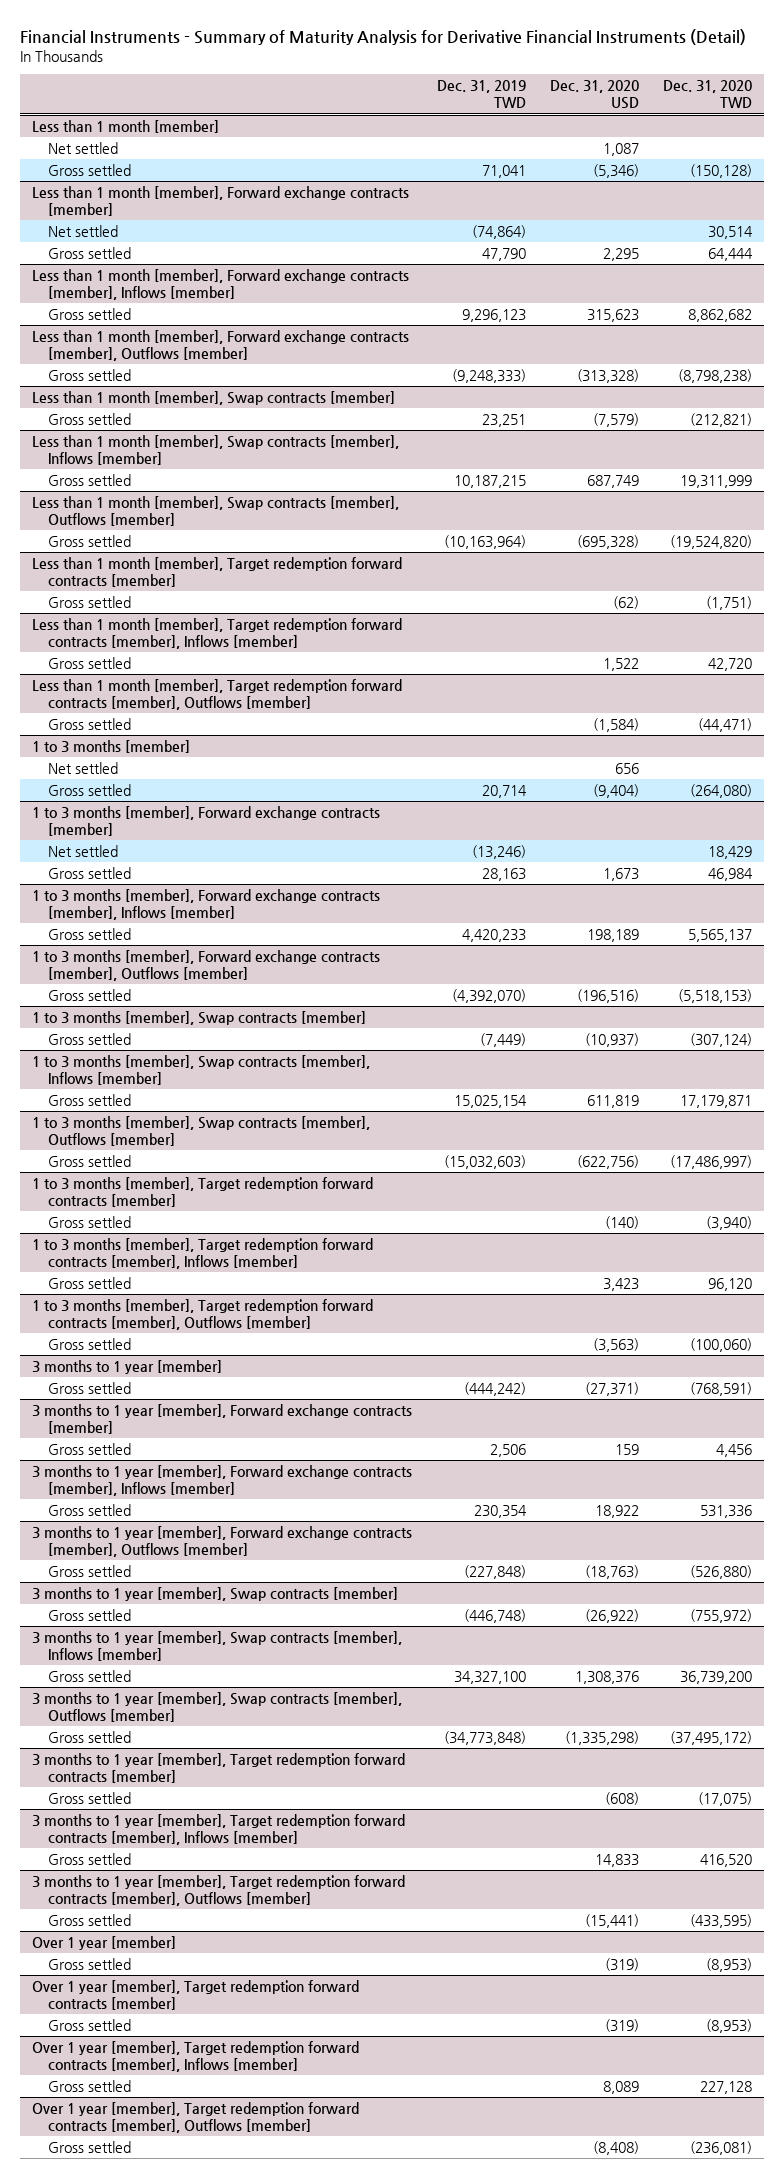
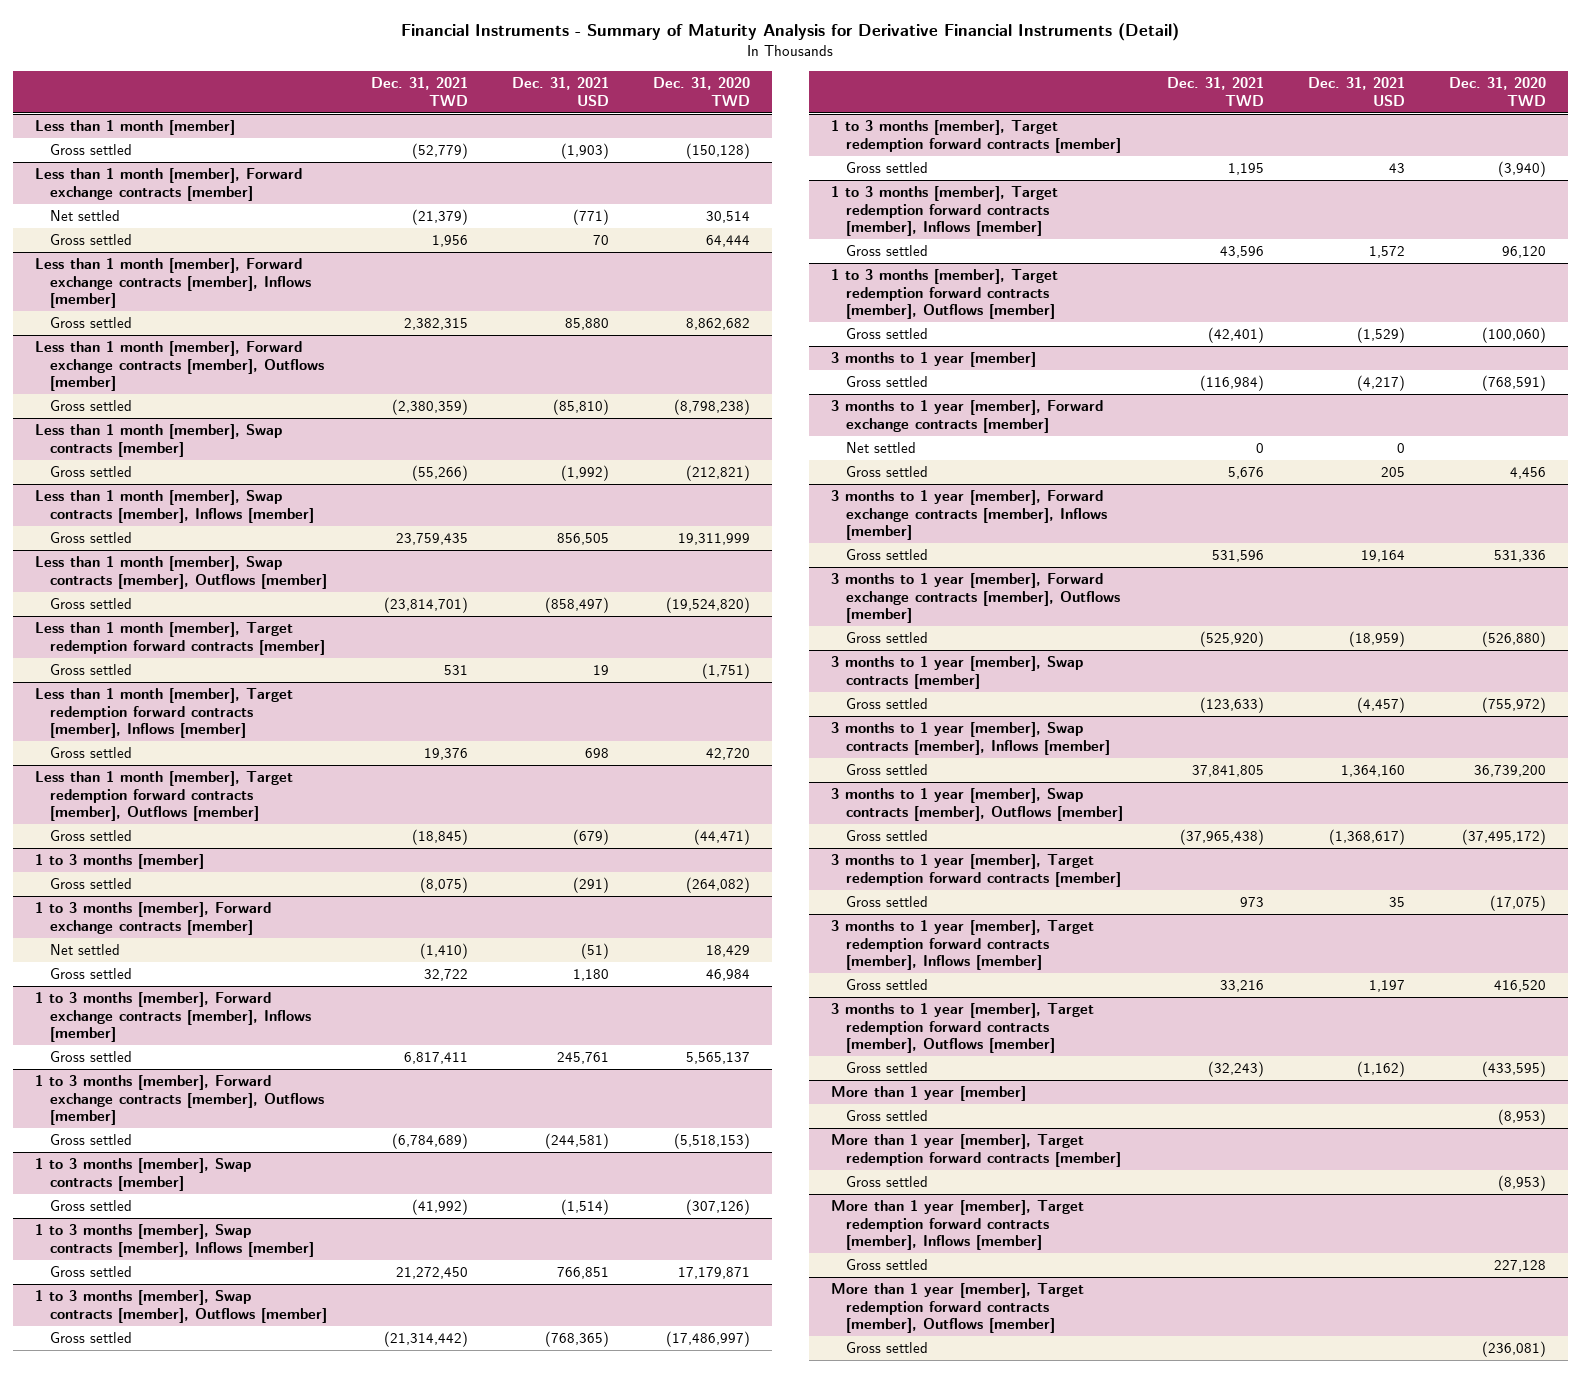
- | Dec. 31, 2019 TWD | Dec. 31, 2020 USD | Dec. 31, 2020 TWD
+ | Dec. 31, 2021 TWD | Dec. 31, 2021 USD | Dec. 31, 2020 TWD
@ Less than 1 month [member]
- Net settled | | 1,087 |
@ 1 to 3 months [member]
- Net settled | | 656 |
- Gross settled | 20,714 | (9,404) | (264,080)
+ Gross settled | (8,075) | (291) | (264,082)
@ 1 to 3 months [member], Swap contracts [member]
- Gross settled | (7,449) | (10,937) | (307,124)
+ Gross settled | (41,992) | (1,514) | (307,126)
@ 3 months to 1 year [member], Forward exchange contracts [member]
+ Net settled | 0 | 0 |
- Over 1 year [member]
+ More than 1 year [member]
- Over 1 year [member], Target redemption forward contracts [member]
+ More than 1 year [member], Target redemption forward contracts [member]
- Over 1 year [member], Target redemption forward contracts [member], Inflows [member]
+ More than 1 year [member], Target redemption forward contracts [member], Inflows [member]
- Over 1 year [member], Target redemption forward contracts [member], Outflows [member]
+ More than 1 year [member], Target redemption forward contracts [member], Outflows [member]

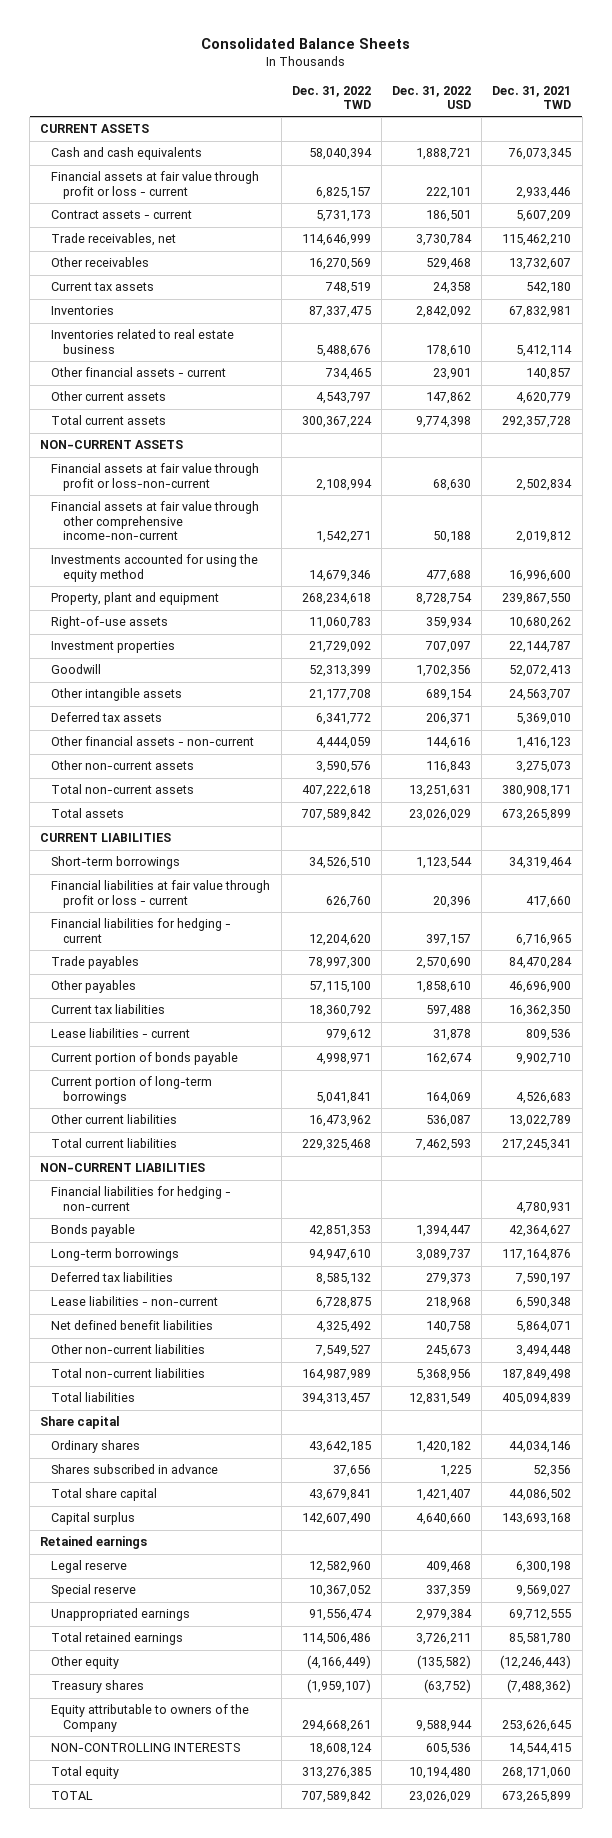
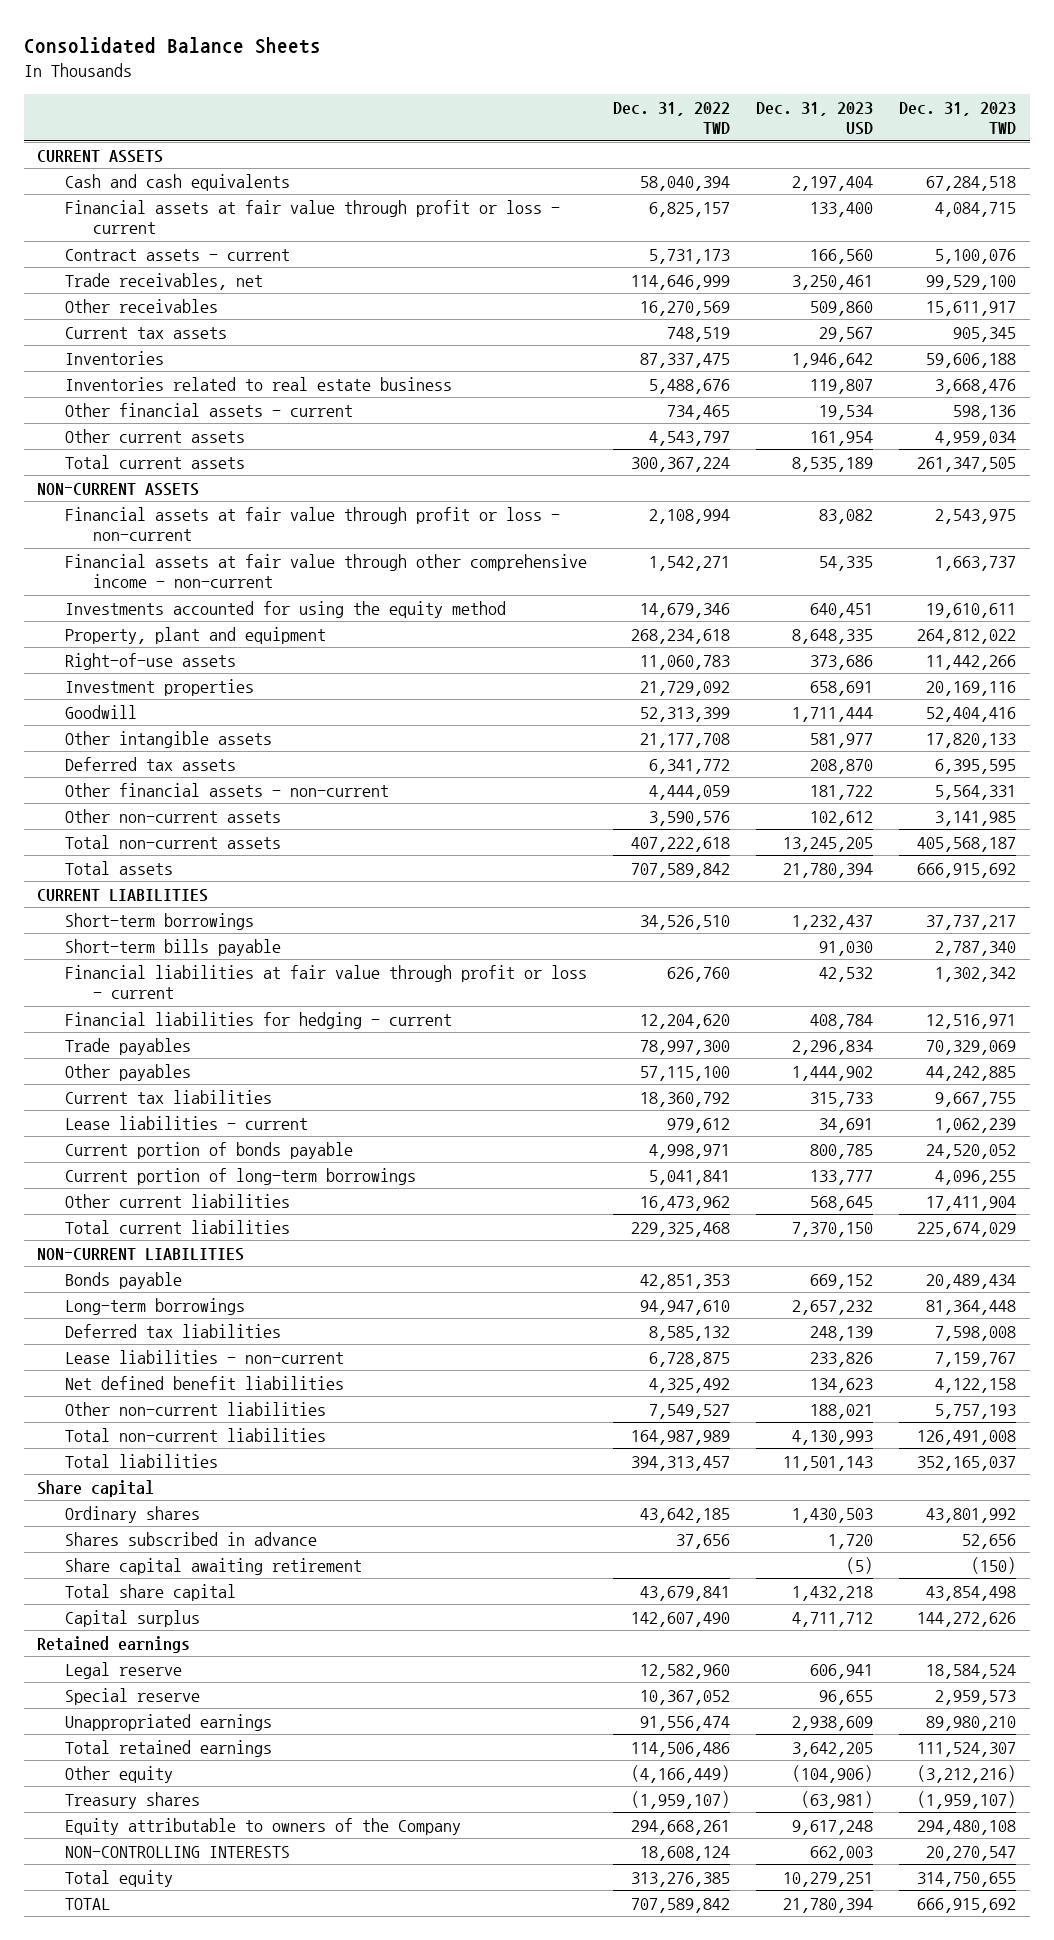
- | Dec. 31, 2022 TWD | Dec. 31, 2022 USD | Dec. 31, 2021 TWD
+ | Dec. 31, 2022 TWD | Dec. 31, 2023 USD | Dec. 31, 2023 TWD
- Financial assets at fair value through profit or loss-non-current | 2,108,994 | 68,630 | 2,502,834
- Financial assets at fair value through other comprehensive income-non-current | 1,542,271 | 50,188 | 2,019,812
+ Financial assets at fair value through profit or loss - non-current | 2,108,994 | 83,082 | 2,543,975
+ Financial assets at fair value through other comprehensive income - non-current | 1,542,271 | 54,335 | 1,663,737
+ Short-term bills payable | | 91,030 | 2,787,340
- Financial liabilities for hedging - non-current | | | 4,780,931
+ Share capital awaiting retirement | | (5) | (150)

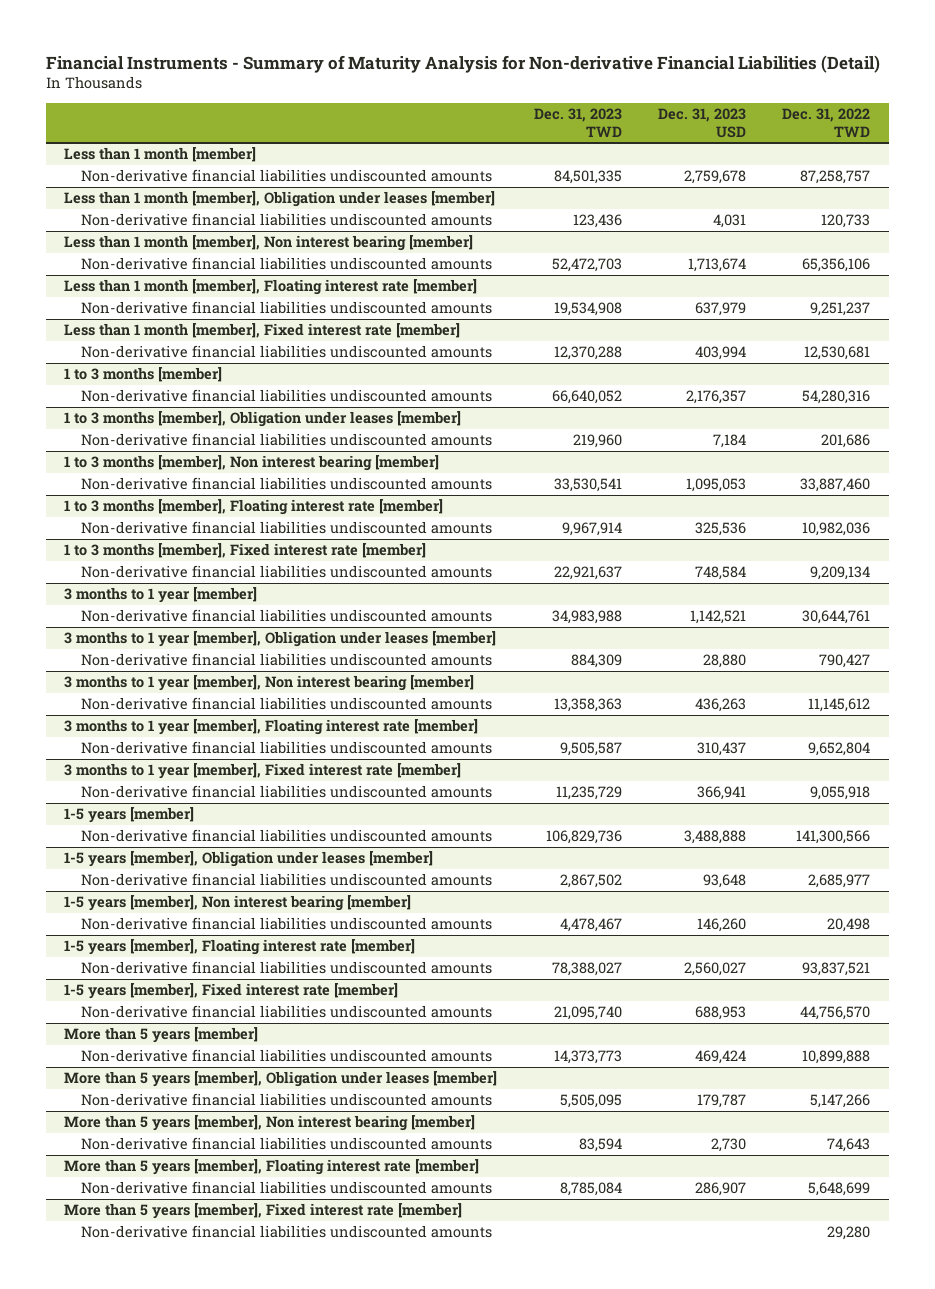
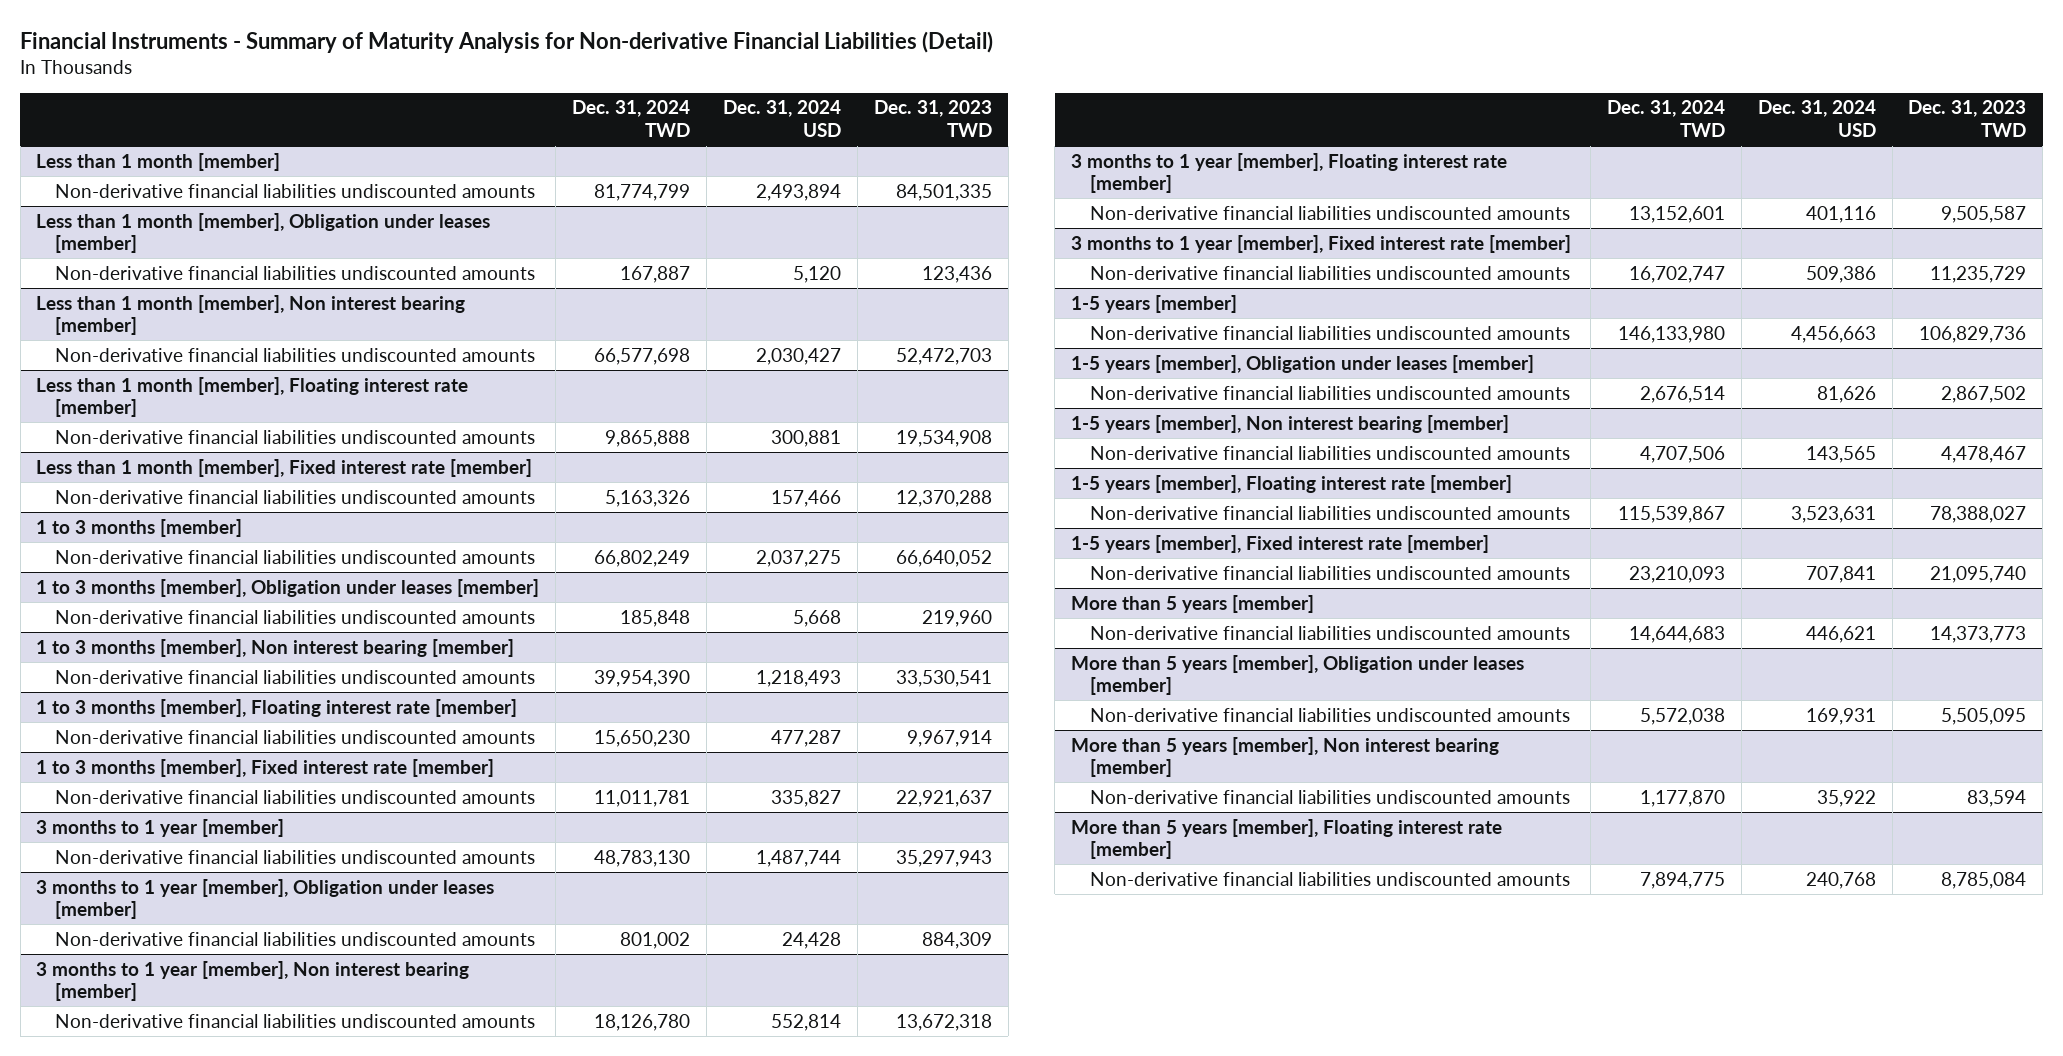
- | Dec. 31, 2023 TWD | Dec. 31, 2023 USD | Dec. 31, 2022 TWD
+ | Dec. 31, 2024 TWD | Dec. 31, 2024 USD | Dec. 31, 2023 TWD
@ 3 months to 1 year [member]
- Non-derivative financial liabilities undiscounted amounts | 34,983,988 | 1,142,521 | 30,644,761
+ Non-derivative financial liabilities undiscounted amounts | 48,783,130 | 1,487,744 | 35,297,943
@ 3 months to 1 year [member], Non interest bearing [member]
- Non-derivative financial liabilities undiscounted amounts | 13,358,363 | 436,263 | 11,145,612
+ Non-derivative financial liabilities undiscounted amounts | 18,126,780 | 552,814 | 13,672,318
- More than 5 years [member], Fixed interest rate [member]
- Non-derivative financial liabilities undiscounted amounts | | | 29,280

